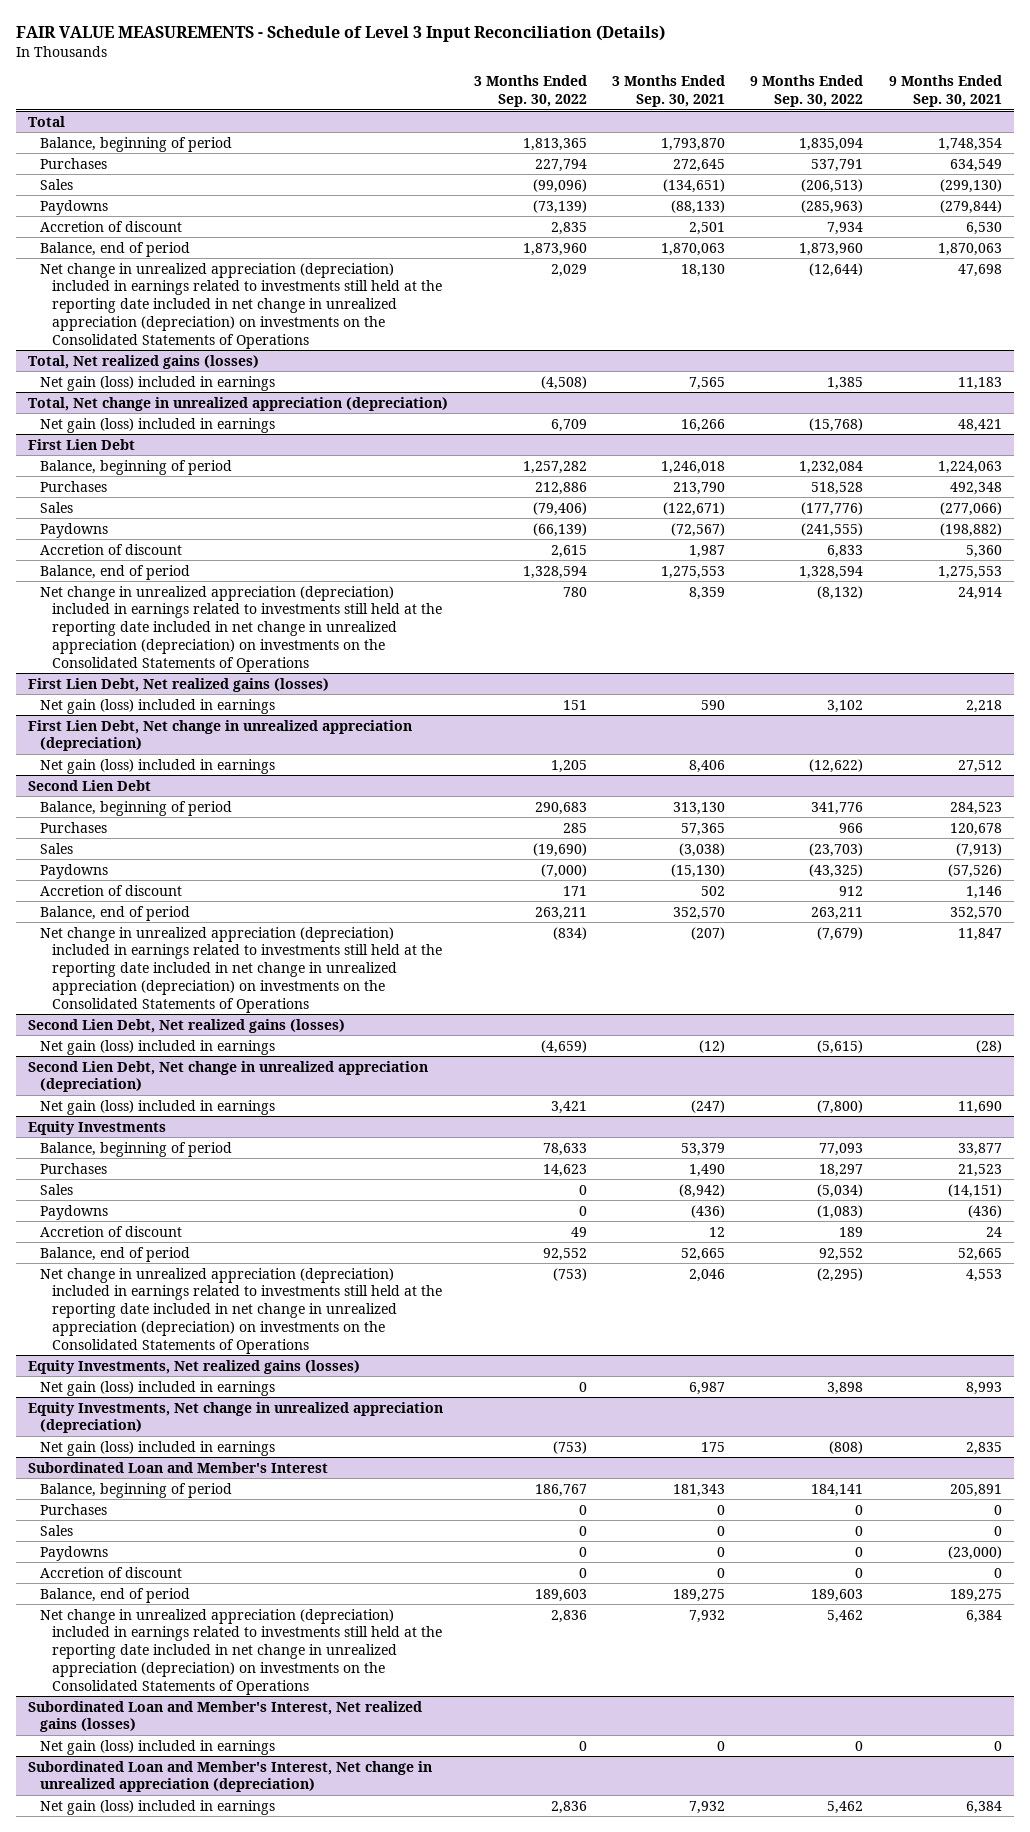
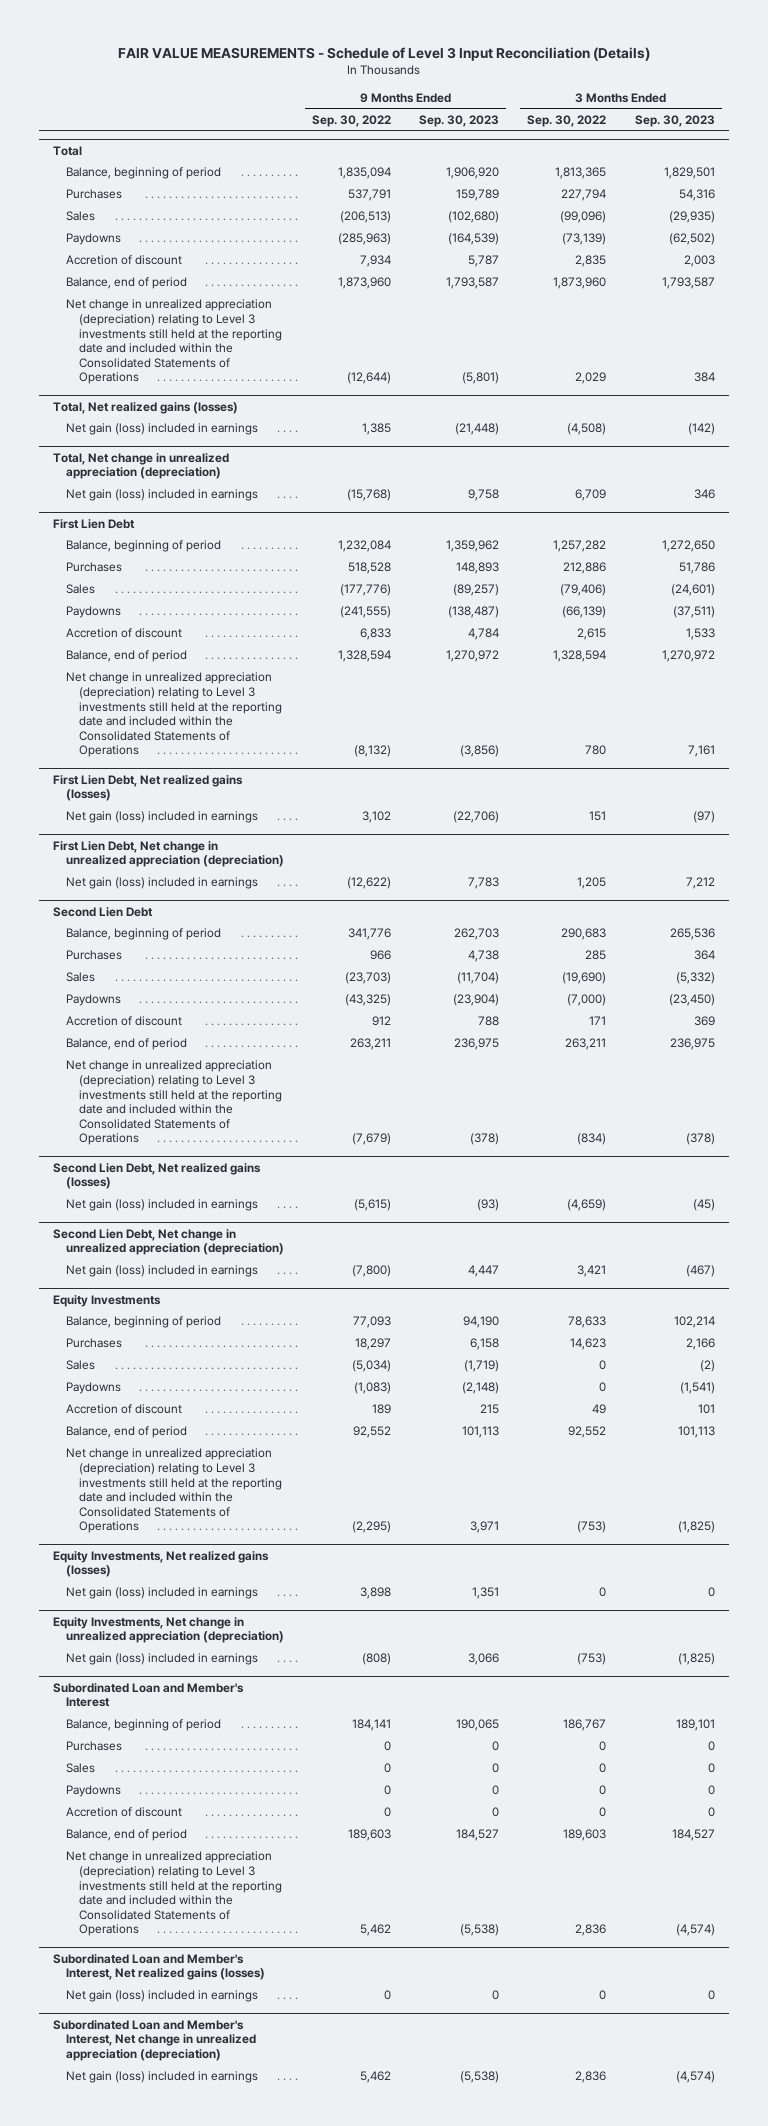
- | 3 Months Ended Sep. 30, 2022 | 3 Months Ended Sep. 30, 2021 | 9 Months Ended Sep. 30, 2022 | 9 Months Ended Sep. 30, 2021
+ | 9 Months Ended Sep. 30, 2022 | 9 Months Ended Sep. 30, 2023 | 3 Months Ended Sep. 30, 2022 | 3 Months Ended Sep. 30, 2023
@ Total
- Net change in unrealized appreciation (depreciation) included in earnings related to investments still held at the reporting date included in net change in unrealized appreciation (depreciation) on investments on the Consolidated Statements of Operations | 2,029 | 18,130 | (12,644) | 47,698
+ Net change in unrealized appreciation (depreciation) relating to Level 3 investments still held at the reporting date and included within the Consolidated Statements of Operations | (12,644) | (5,801) | 2,029 | 384
@ First Lien Debt
- Net change in unrealized appreciation (depreciation) included in earnings related to investments still held at the reporting date included in net change in unrealized appreciation (depreciation) on investments on the Consolidated Statements of Operations | 780 | 8,359 | (8,132) | 24,914
+ Net change in unrealized appreciation (depreciation) relating to Level 3 investments still held at the reporting date and included within the Consolidated Statements of Operations | (8,132) | (3,856) | 780 | 7,161
@ Second Lien Debt
- Net change in unrealized appreciation (depreciation) included in earnings related to investments still held at the reporting date included in net change in unrealized appreciation (depreciation) on investments on the Consolidated Statements of Operations | (834) | (207) | (7,679) | 11,847
+ Net change in unrealized appreciation (depreciation) relating to Level 3 investments still held at the reporting date and included within the Consolidated Statements of Operations | (7,679) | (378) | (834) | (378)
@ Equity Investments
- Net change in unrealized appreciation (depreciation) included in earnings related to investments still held at the reporting date included in net change in unrealized appreciation (depreciation) on investments on the Consolidated Statements of Operations | (753) | 2,046 | (2,295) | 4,553
+ Net change in unrealized appreciation (depreciation) relating to Level 3 investments still held at the reporting date and included within the Consolidated Statements of Operations | (2,295) | 3,971 | (753) | (1,825)
@ Subordinated Loan and Member's Interest
- Net change in unrealized appreciation (depreciation) included in earnings related to investments still held at the reporting date included in net change in unrealized appreciation (depreciation) on investments on the Consolidated Statements of Operations | 2,836 | 7,932 | 5,462 | 6,384
+ Net change in unrealized appreciation (depreciation) relating to Level 3 investments still held at the reporting date and included within the Consolidated Statements of Operations | 5,462 | (5,538) | 2,836 | (4,574)

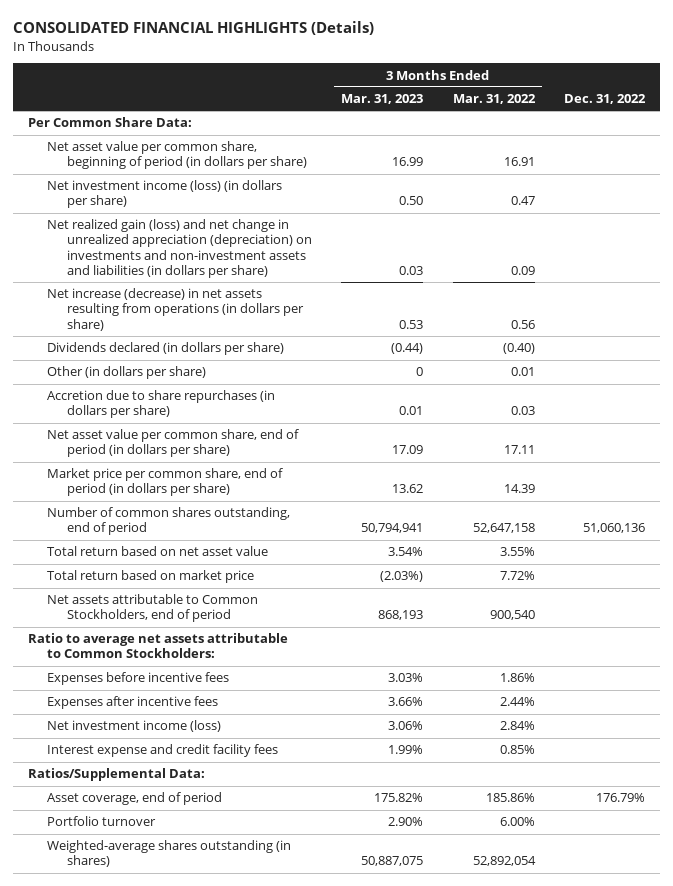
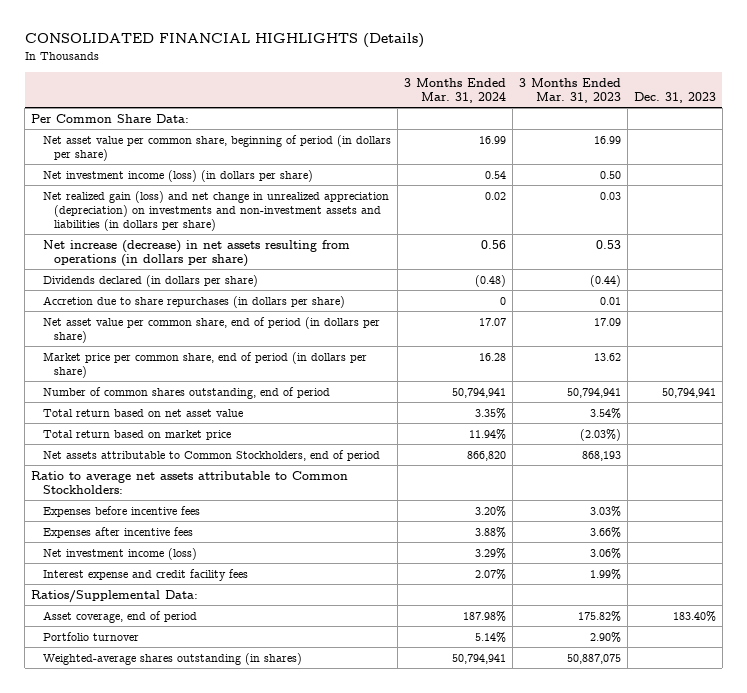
- | 3 Months Ended Mar. 31, 2023 | 3 Months Ended Mar. 31, 2022 | Dec. 31, 2022
+ | 3 Months Ended Mar. 31, 2024 | 3 Months Ended Mar. 31, 2023 | Dec. 31, 2023
- Other (in dollars per share) | 0 | 0.01 |

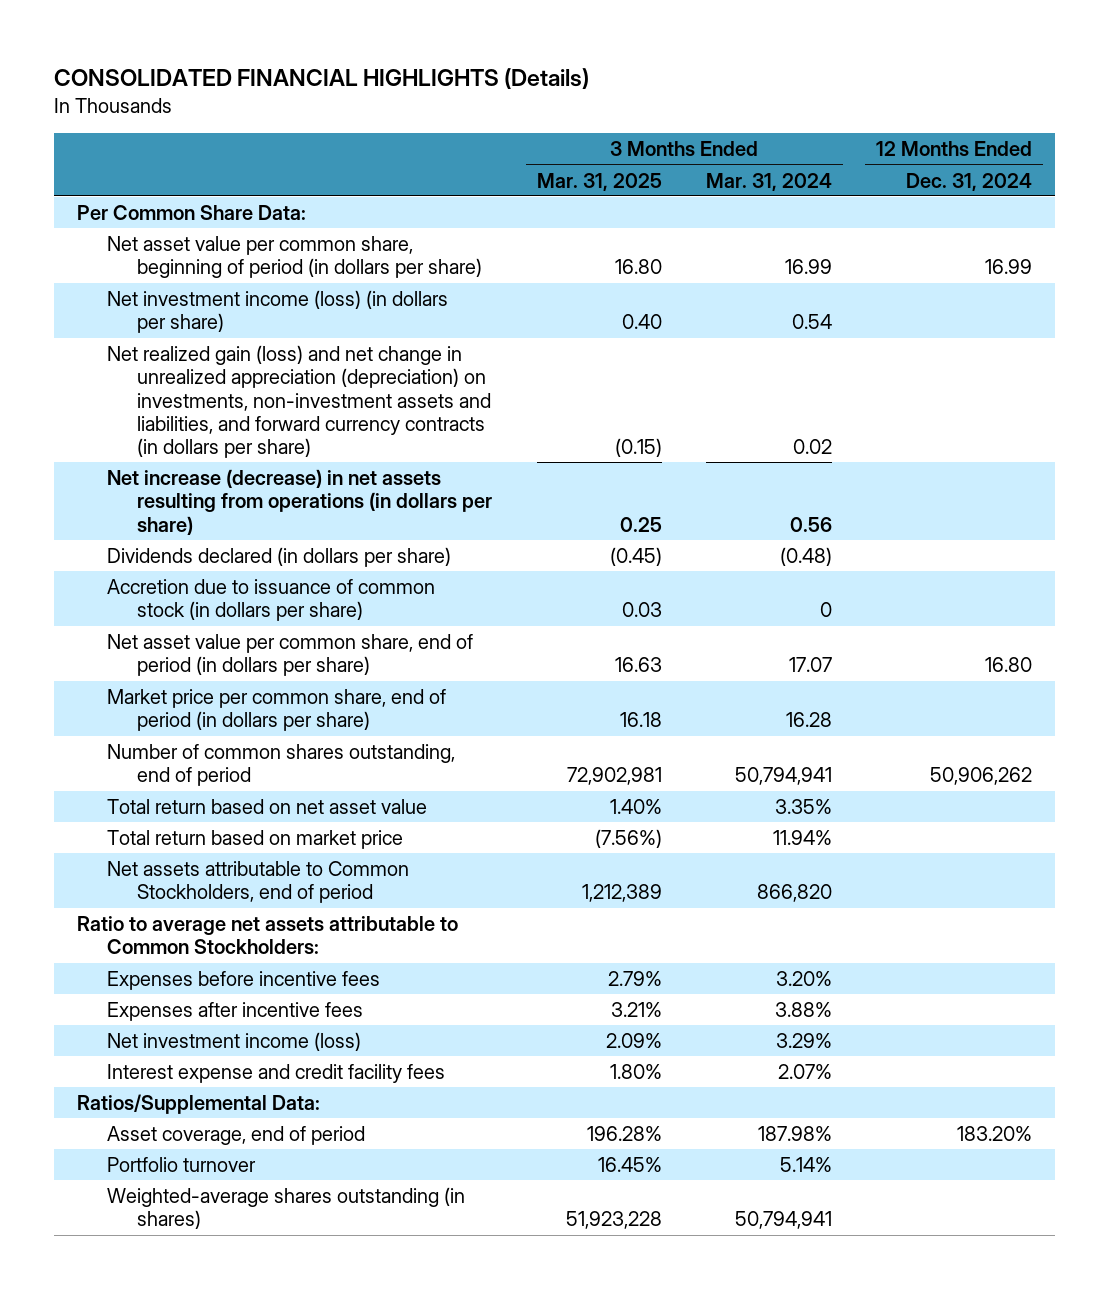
- | 3 Months Ended Mar. 31, 2024 | 3 Months Ended Mar. 31, 2023 | Dec. 31, 2023
+ | 3 Months Ended Mar. 31, 2025 | 3 Months Ended Mar. 31, 2024 | 12 Months Ended Dec. 31, 2024
- Net realized gain (loss) and net change in unrealized appreciation (depreciation) on investments and non-investment assets and liabilities (in dollars per share) | 0.02 | 0.03 |
+ Net realized gain (loss) and net change in unrealized appreciation (depreciation) on investments, non-investment assets and liabilities, and forward currency contracts (in dollars per share) | (0.15) | 0.02 |
- Accretion due to share repurchases (in dollars per share) | 0 | 0.01 |
+ Accretion due to issuance of common stock (in dollars per share) | 0.03 | 0 |

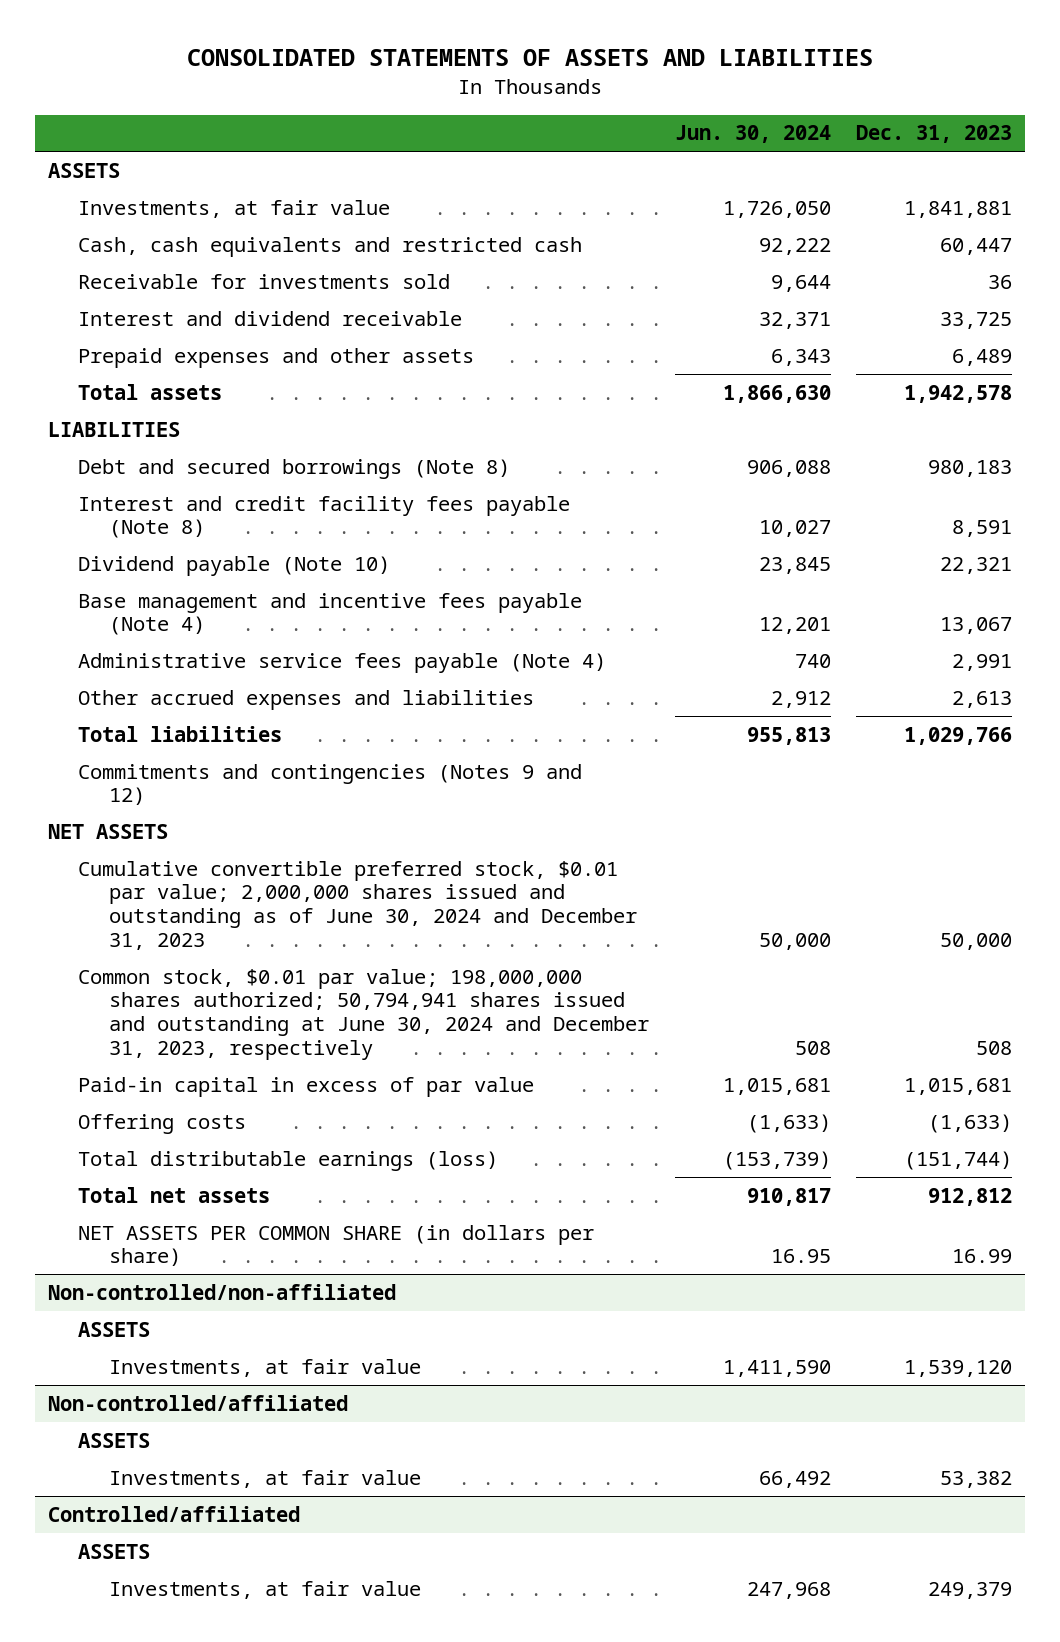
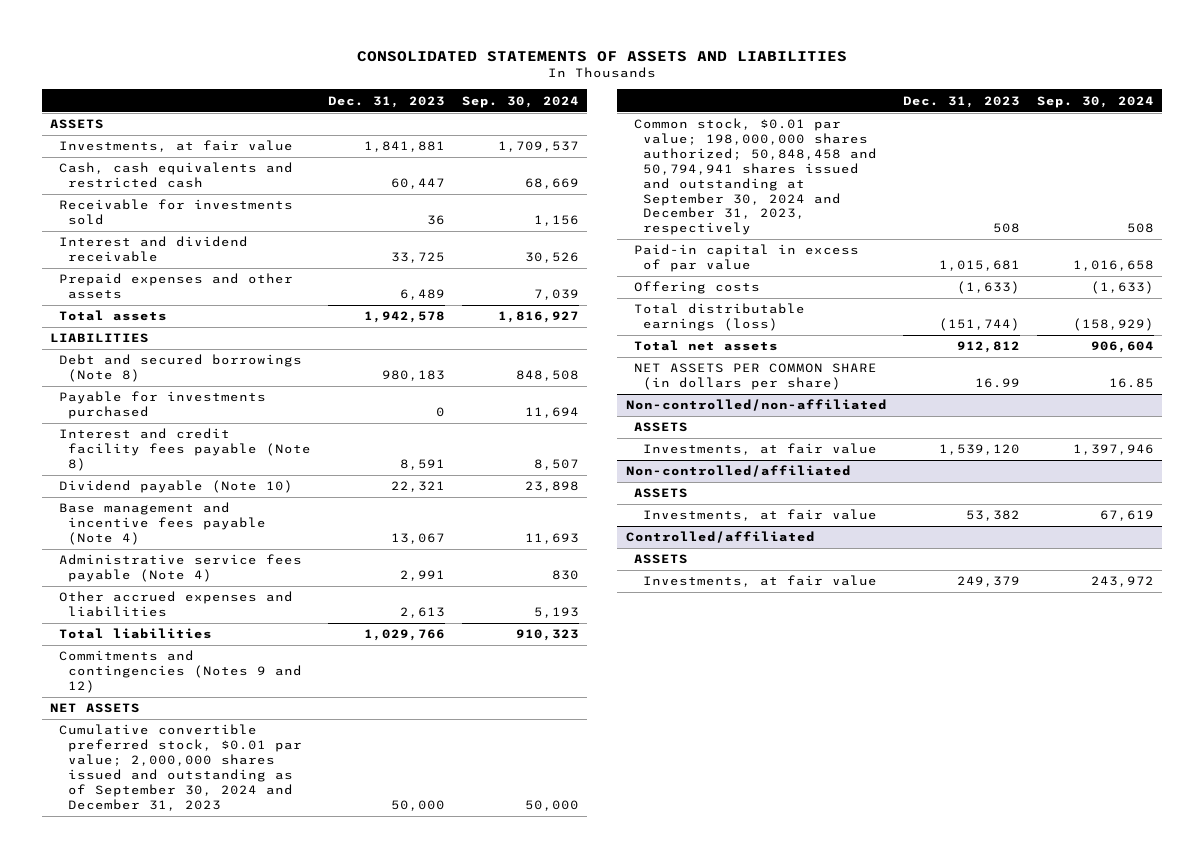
- | Jun. 30, 2024 | Dec. 31, 2023
+ | Dec. 31, 2023 | Sep. 30, 2024
+ Payable for investments purchased | 0 | 11,694
- Cumulative convertible preferred stock, $0.01 par value; 2,000,000 shares issued and outstanding as of June 30, 2024 and December 31, 2023 | 50,000 | 50,000
- Common stock, $0.01 par value; 198,000,000 shares authorized; 50,794,941 shares issued and outstanding at June 30, 2024 and December 31, 2023, respectively | 508 | 508
+ Cumulative convertible preferred stock, $0.01 par value; 2,000,000 shares issued and outstanding as of September 30, 2024 and December 31, 2023 | 50,000 | 50,000
+ Common stock, $0.01 par value; 198,000,000 shares authorized; 50,848,458 and 50,794,941 shares issued and outstanding at September 30, 2024 and December 31, 2023, respectively | 508 | 508

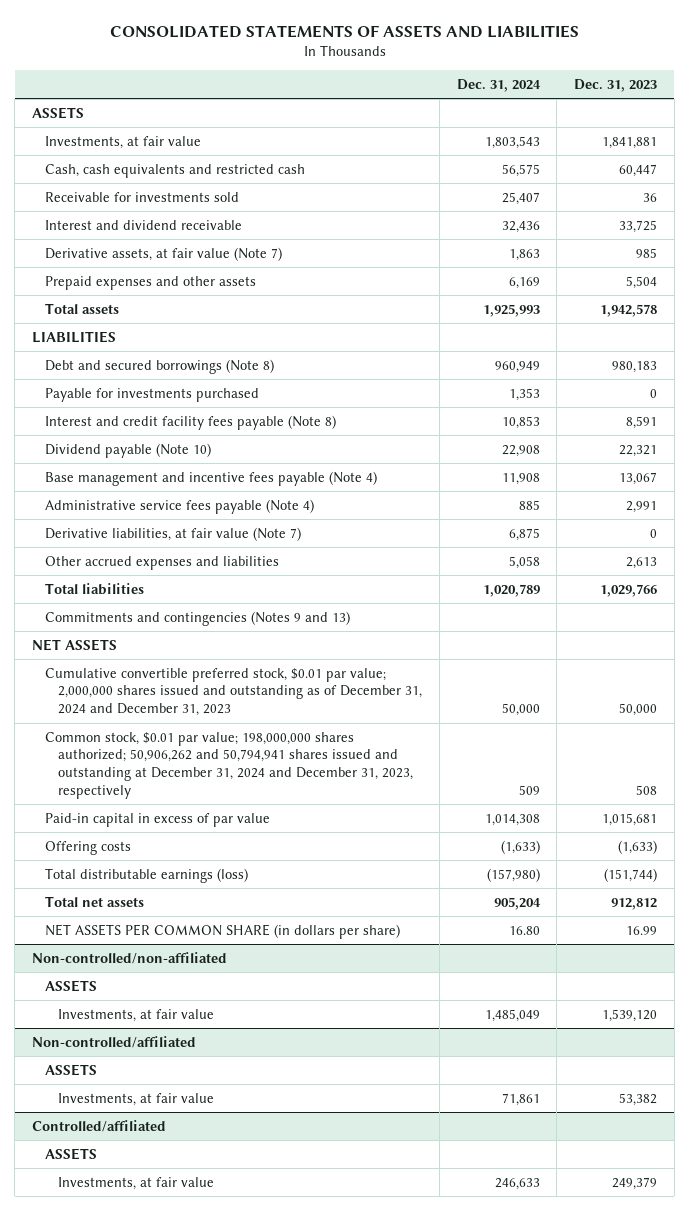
- | Dec. 31, 2023 | Sep. 30, 2024
+ | Dec. 31, 2024 | Dec. 31, 2023
- Prepaid expenses and other assets | 6,489 | 7,039
+ Derivative assets, at fair value (Note 7) | 1,863 | 985
+ Prepaid expenses and other assets | 6,169 | 5,504
+ Derivative liabilities, at fair value (Note 7) | 6,875 | 0
- Commitments and contingencies (Notes 9 and 12)
+ Commitments and contingencies (Notes 9 and 13)
- Cumulative convertible preferred stock, $0.01 par value; 2,000,000 shares issued and outstanding as of September 30, 2024 and December 31, 2023 | 50,000 | 50,000
- Common stock, $0.01 par value; 198,000,000 shares authorized; 50,848,458 and 50,794,941 shares issued and outstanding at September 30, 2024 and December 31, 2023, respectively | 508 | 508
+ Cumulative convertible preferred stock, $0.01 par value; 2,000,000 shares issued and outstanding as of December 31, 2024 and December 31, 2023 | 50,000 | 50,000
+ Common stock, $0.01 par value; 198,000,000 shares authorized; 50,906,262 and 50,794,941 shares issued and outstanding at December 31, 2024 and December 31, 2023, respectively | 509 | 508

